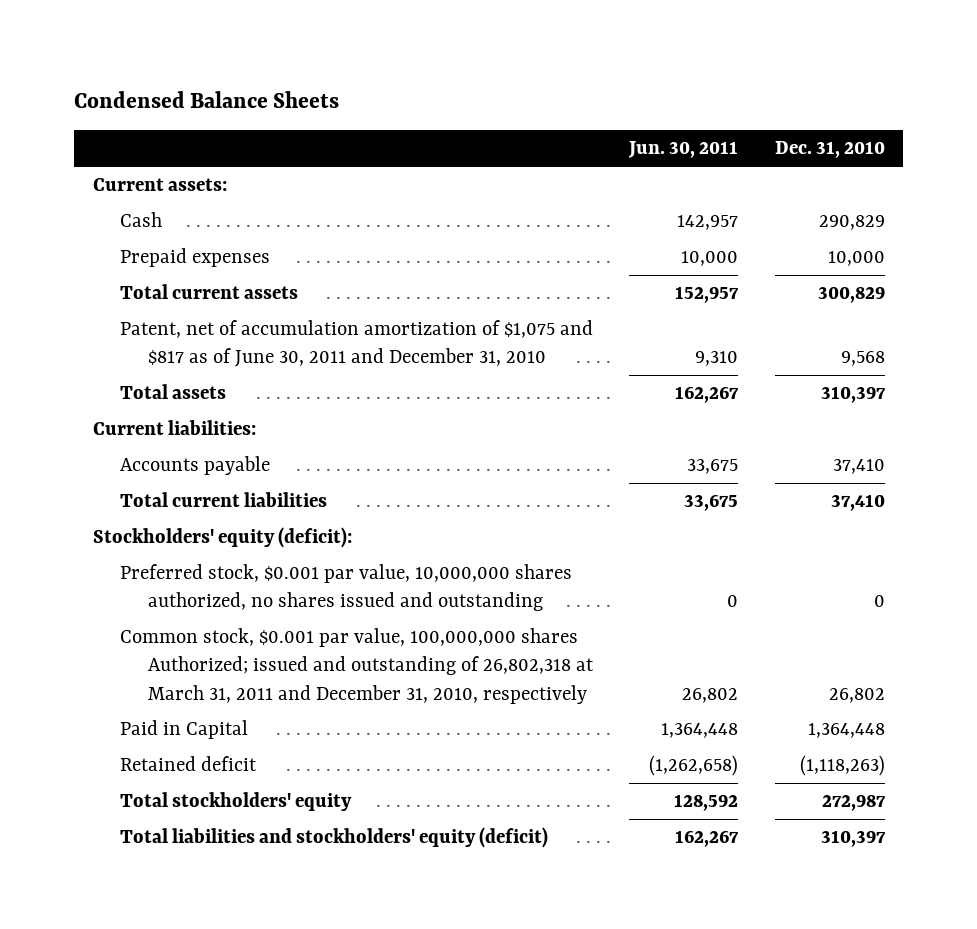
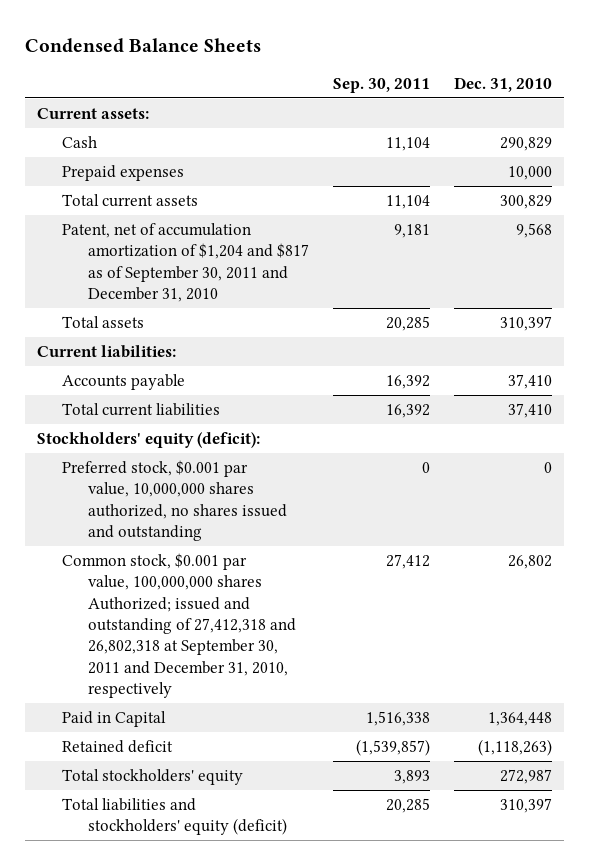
- | Jun. 30, 2011 | Dec. 31, 2010
+ | Sep. 30, 2011 | Dec. 31, 2010
- Patent, net of accumulation amortization of $1,075 and $817 as of June 30, 2011 and December 31, 2010 | 9,310 | 9,568
+ Patent, net of accumulation amortization of $1,204 and $817 as of September 30, 2011 and December 31, 2010 | 9,181 | 9,568
- Common stock, $0.001 par value, 100,000,000 shares Authorized; issued and outstanding of 26,802,318 at March 31, 2011 and December 31, 2010, respectively | 26,802 | 26,802
+ Common stock, $0.001 par value, 100,000,000 shares Authorized; issued and outstanding of 27,412,318 and 26,802,318 at September 30, 2011 and December 31, 2010, respectively | 27,412 | 26,802

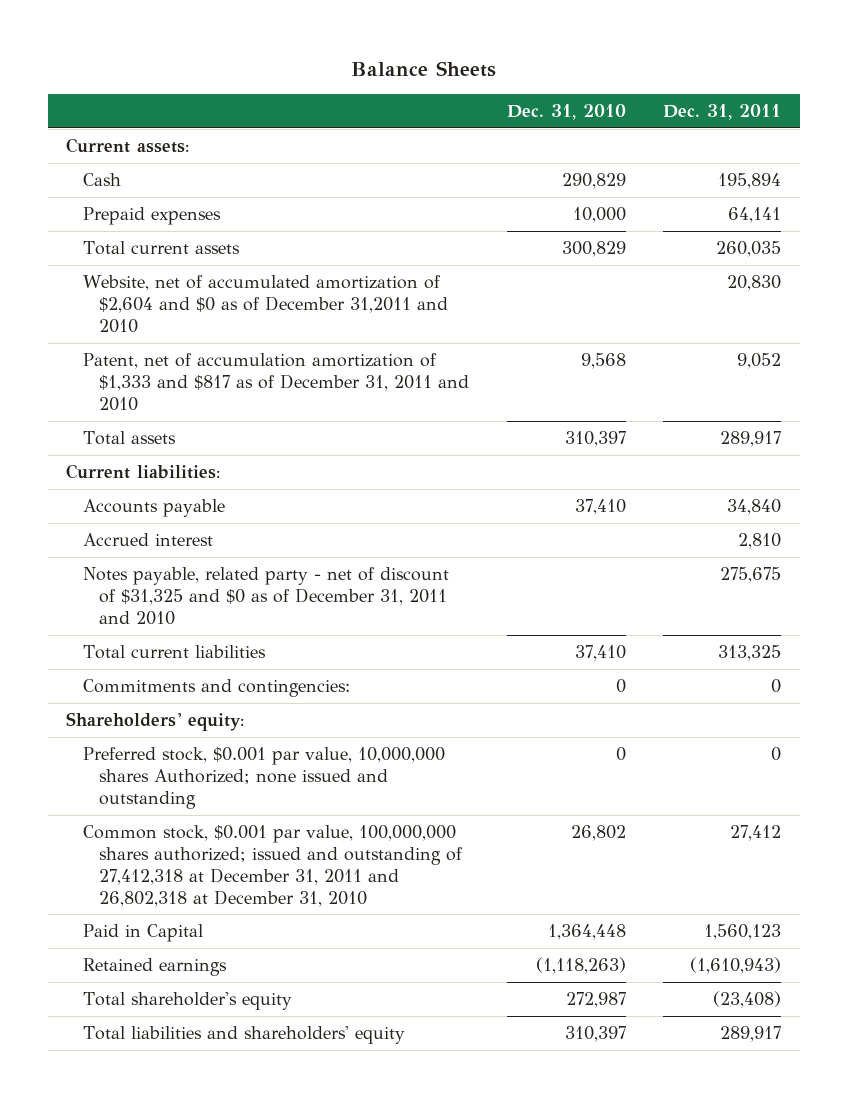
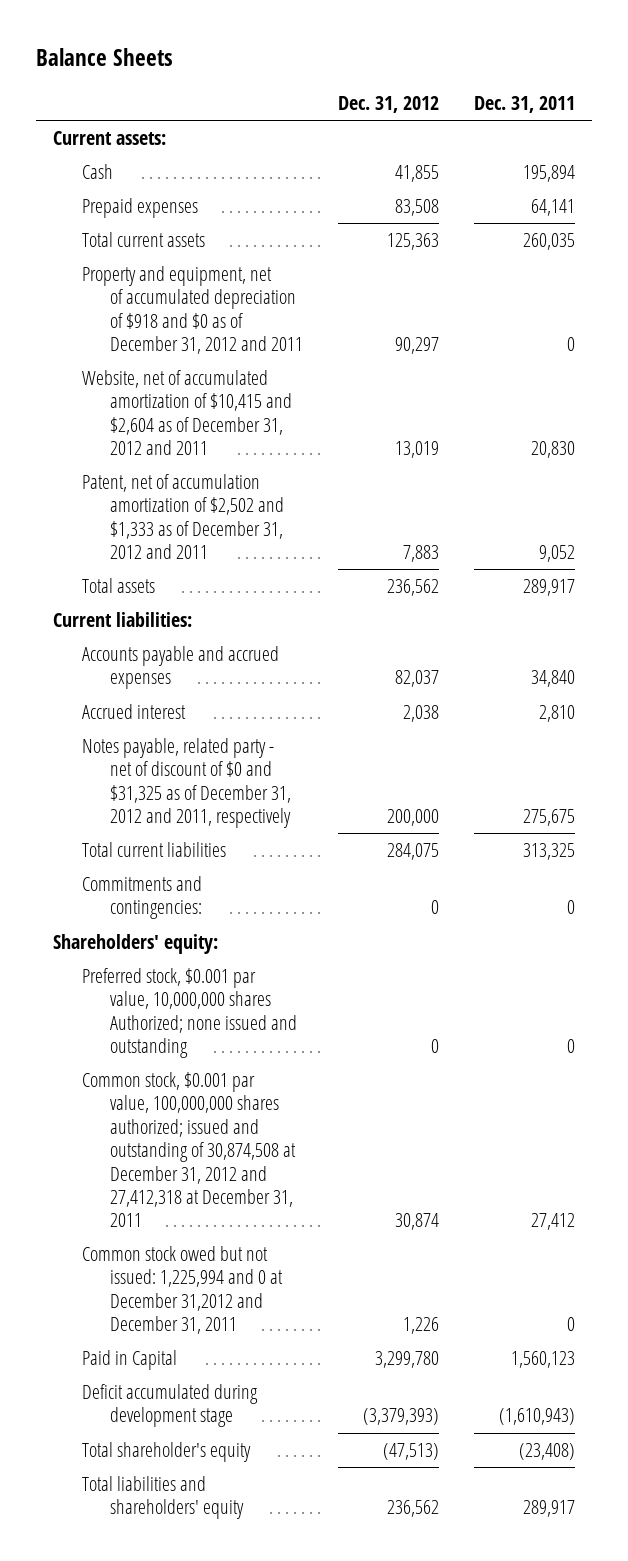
- | Dec. 31, 2010 | Dec. 31, 2011
+ | Dec. 31, 2012 | Dec. 31, 2011
- Website, net of accumulated amortization of $2,604 and $0 as of December 31,2011 and 2010 | | 20,830
- Patent, net of accumulation amortization of $1,333 and $817 as of December 31, 2011 and 2010 | 9,568 | 9,052
+ Property and equipment, net of accumulated depreciation of $918 and $0 as of December 31, 2012 and 2011 | 90,297 | 0
+ Website, net of accumulated amortization of $10,415 and $2,604 as of December 31, 2012 and 2011 | 13,019 | 20,830
+ Patent, net of accumulation amortization of $2,502 and $1,333 as of December 31, 2012 and 2011 | 7,883 | 9,052
- Accounts payable | 37,410 | 34,840
+ Accounts payable and accrued expenses | 82,037 | 34,840
- Notes payable, related party - net of discount of $31,325 and $0 as of December 31, 2011 and 2010 | | 275,675
+ Notes payable, related party - net of discount of $0 and $31,325 as of December 31, 2012 and 2011, respectively | 200,000 | 275,675
- Common stock, $0.001 par value, 100,000,000 shares authorized; issued and outstanding of 27,412,318 at December 31, 2011 and 26,802,318 at December 31, 2010 | 26,802 | 27,412
+ Common stock, $0.001 par value, 100,000,000 shares authorized; issued and outstanding of 30,874,508 at December 31, 2012 and 27,412,318 at December 31, 2011 | 30,874 | 27,412
+ Common stock owed but not issued: 1,225,994 and 0 at December 31,2012 and December 31, 2011 | 1,226 | 0
- Retained earnings | (1,118,263) | (1,610,943)
+ Deficit accumulated during development stage | (3,379,393) | (1,610,943)

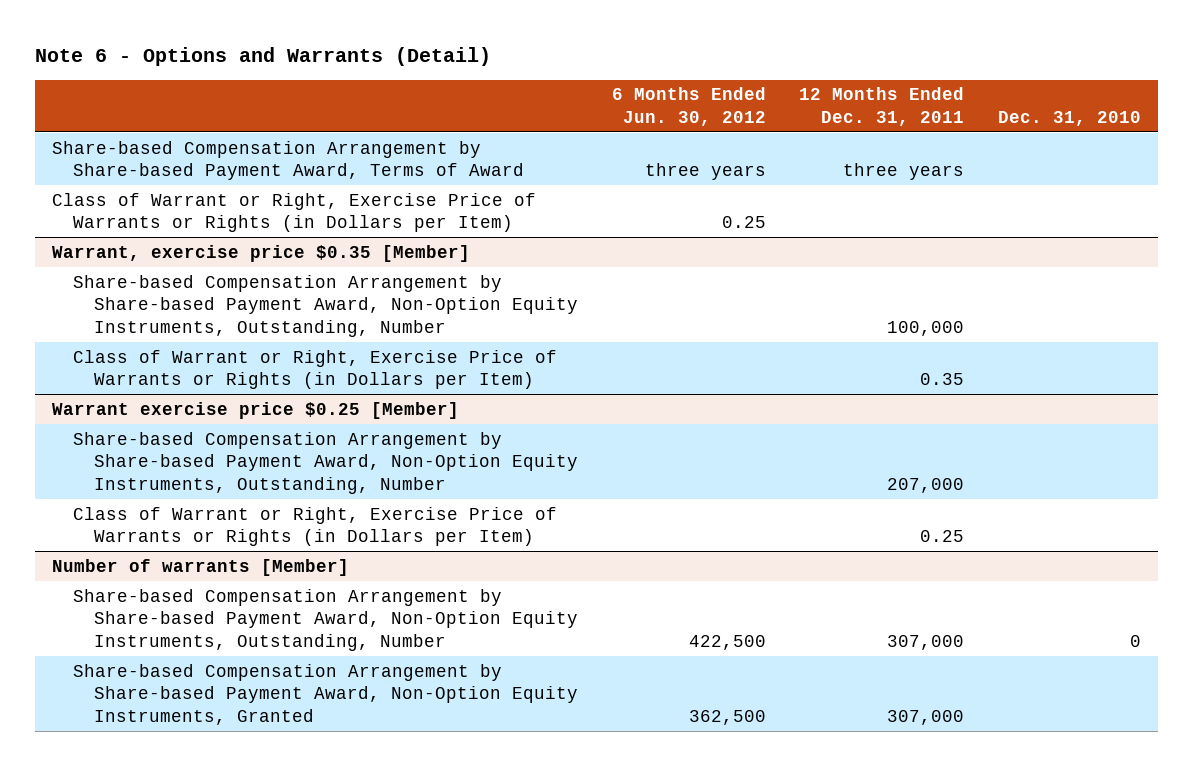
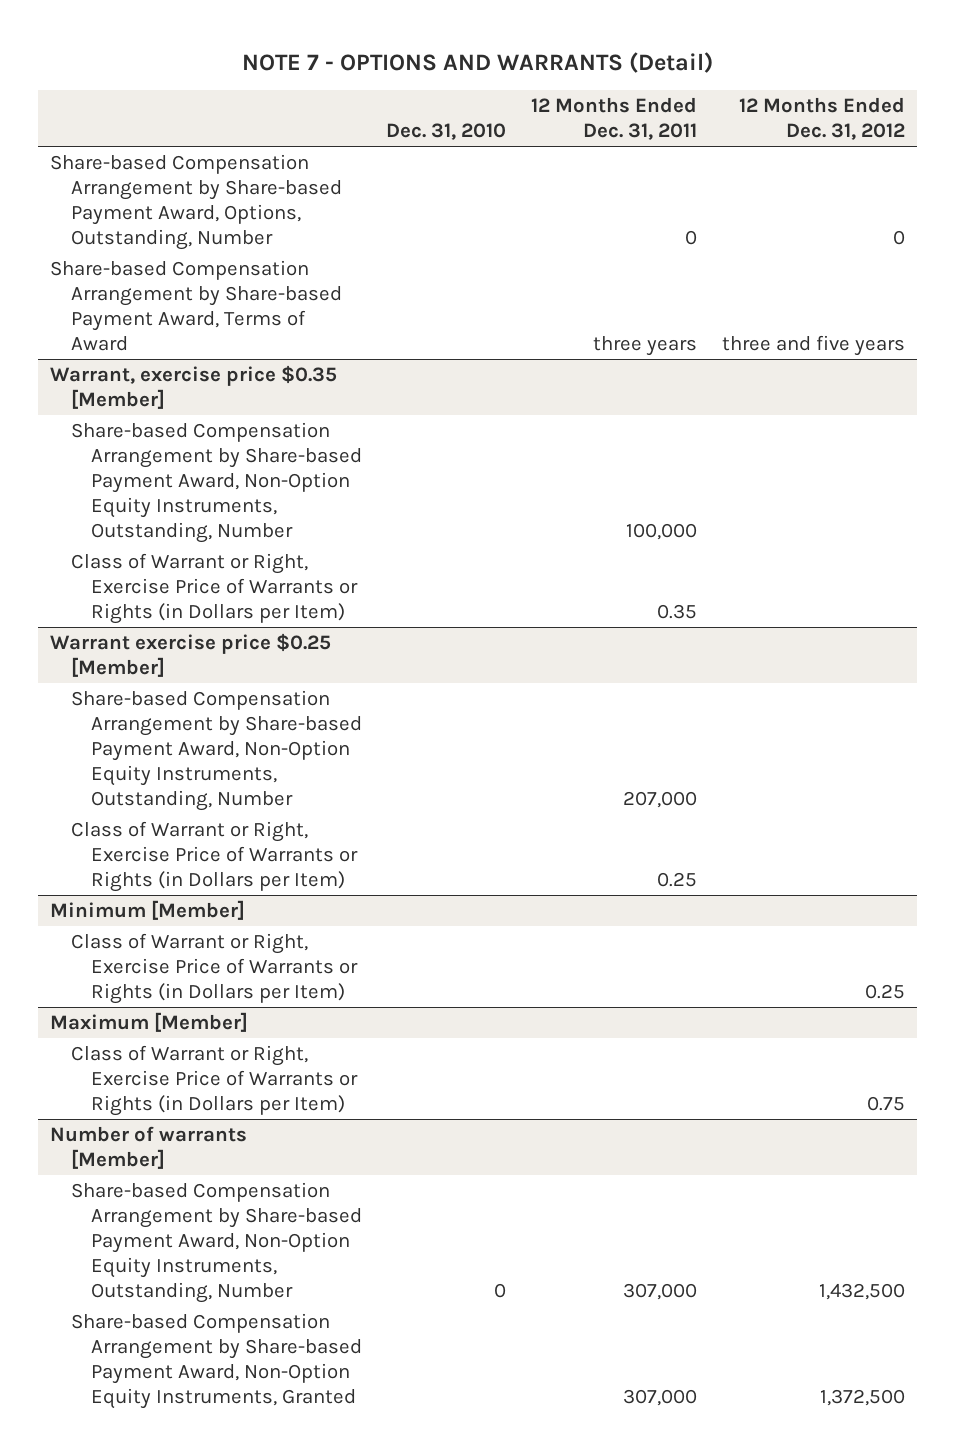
- Note 6 - Options and Warrants (Detail)
+ NOTE 7 - OPTIONS AND WARRANTS (Detail)
- | 6 Months Ended Jun. 30, 2012 | 12 Months Ended Dec. 31, 2011 | Dec. 31, 2010
+ | Dec. 31, 2010 | 12 Months Ended Dec. 31, 2011 | 12 Months Ended Dec. 31, 2012
+ Share-based Compensation Arrangement by Share-based Payment Award, Options, Outstanding, Number | | 0 | 0
- Class of Warrant or Right, Exercise Price of Warrants or Rights (in Dollars per Item) | 0.25 | |
+ Minimum [Member]
+ Class of Warrant or Right, Exercise Price of Warrants or Rights (in Dollars per Item) | | | 0.25
+ Maximum [Member]
+ Class of Warrant or Right, Exercise Price of Warrants or Rights (in Dollars per Item) | | | 0.75

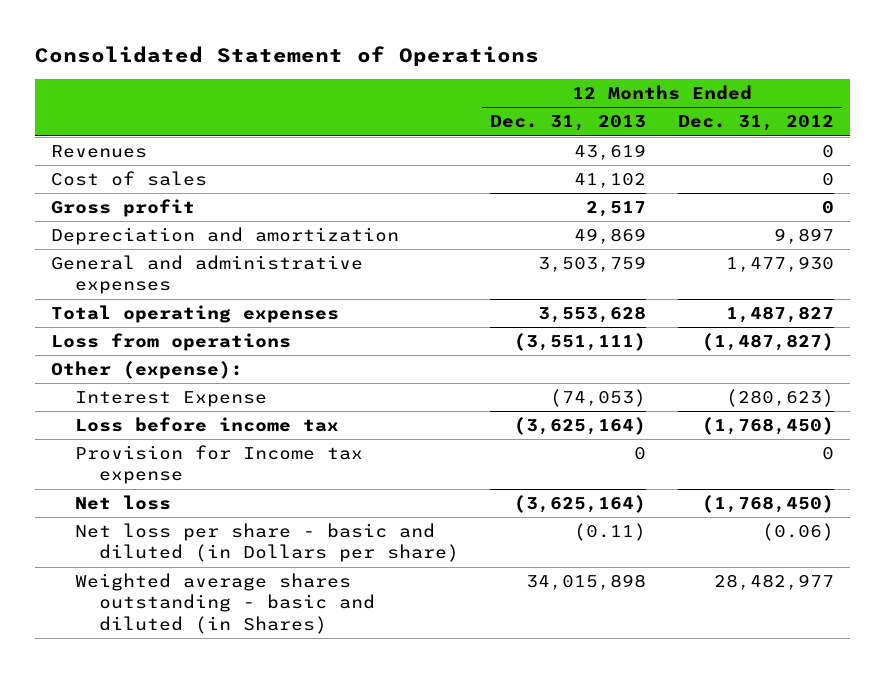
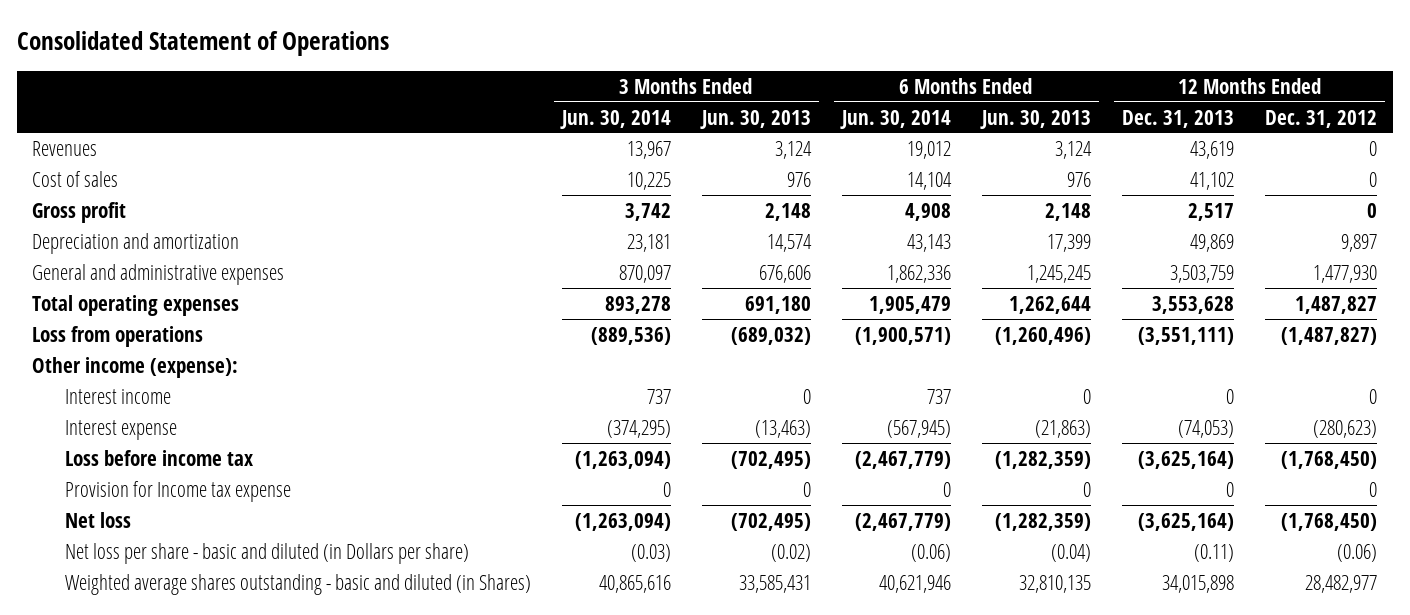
- | 12 Months Ended Dec. 31, 2013 | 12 Months Ended Dec. 31, 2012
+ | 3 Months Ended Jun. 30, 2014 | 3 Months Ended Jun. 30, 2013 | 6 Months Ended Jun. 30, 2014 | 6 Months Ended Jun. 30, 2013 | 12 Months Ended Dec. 31, 2013 | 12 Months Ended Dec. 31, 2012
- Other (expense):
- Interest Expense | (74,053) | (280,623)
+ Other income (expense):
+ Interest income | 737 | 0 | 737 | 0 | 0 | 0
+ Interest expense | (374,295) | (13,463) | (567,945) | (21,863) | (74,053) | (280,623)

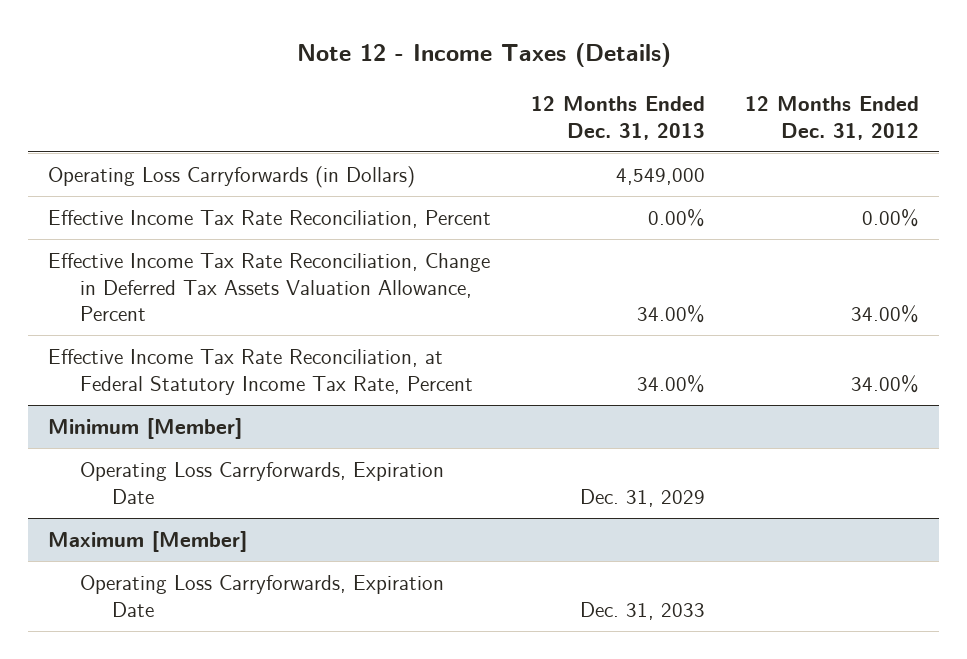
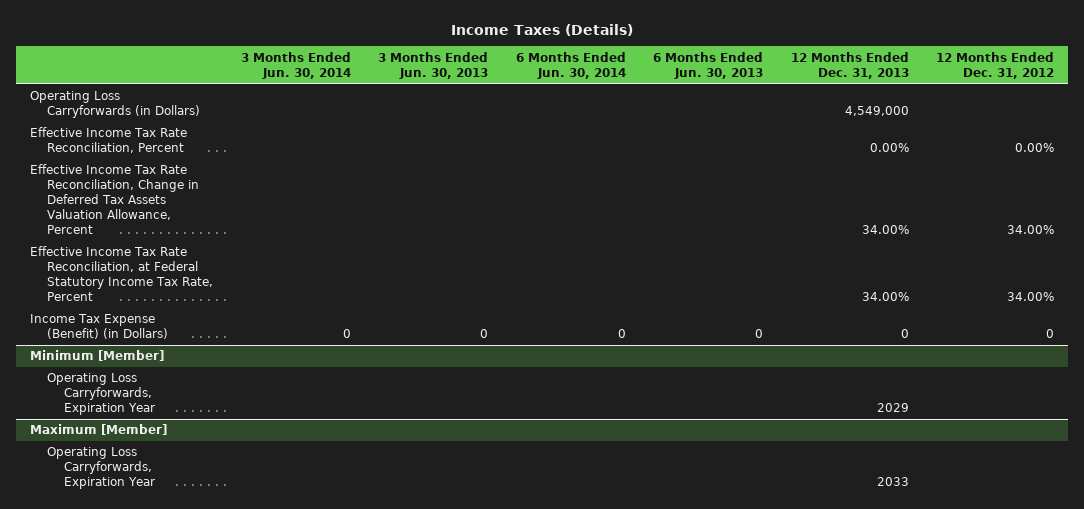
- Note 12 - Income Taxes (Details)
+ Income Taxes (Details)
- | 12 Months Ended Dec. 31, 2013 | 12 Months Ended Dec. 31, 2012
+ | 3 Months Ended Jun. 30, 2014 | 3 Months Ended Jun. 30, 2013 | 6 Months Ended Jun. 30, 2014 | 6 Months Ended Jun. 30, 2013 | 12 Months Ended Dec. 31, 2013 | 12 Months Ended Dec. 31, 2012
+ Income Tax Expense (Benefit) (in Dollars) | 0 | 0 | 0 | 0 | 0 | 0
@ Minimum [Member]
- Operating Loss Carryforwards, Expiration Date | Dec. 31, 2029 |
+ Operating Loss Carryforwards, Expiration Year | | | | | 2029 |
@ Maximum [Member]
- Operating Loss Carryforwards, Expiration Date | Dec. 31, 2033 |
+ Operating Loss Carryforwards, Expiration Year | | | | | 2033 |

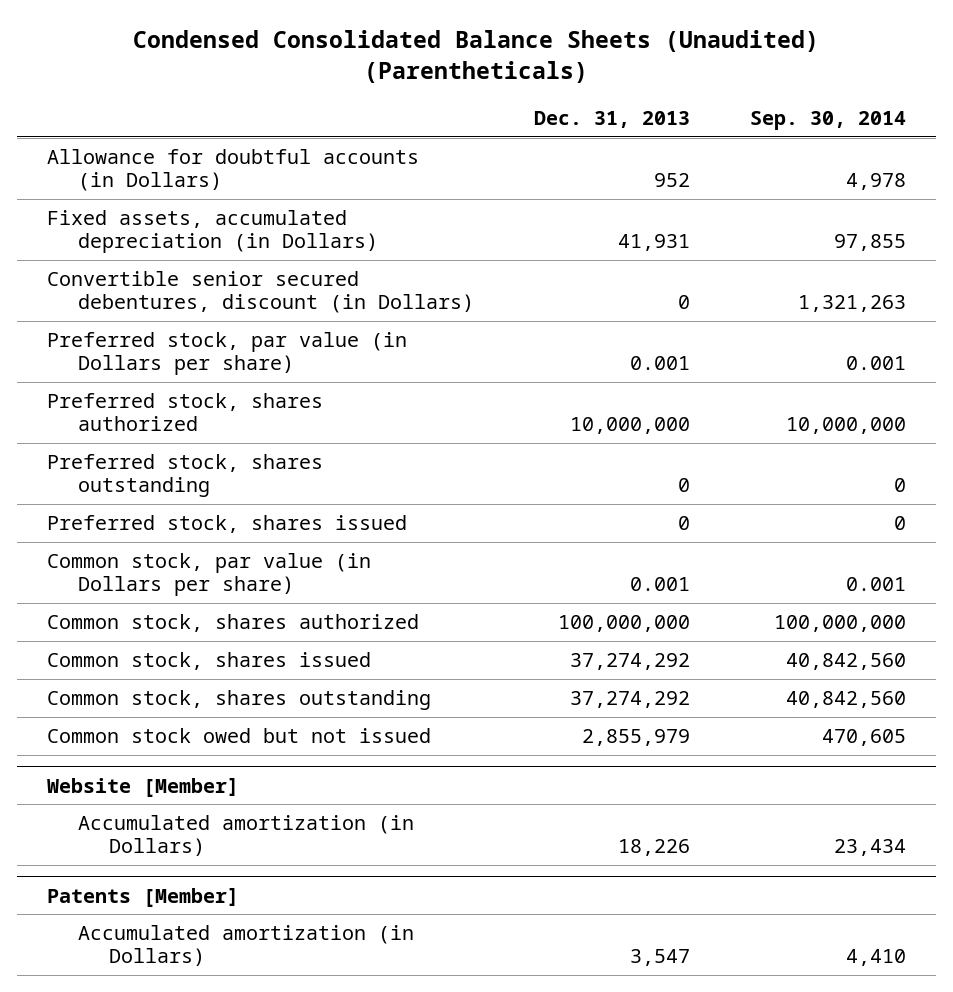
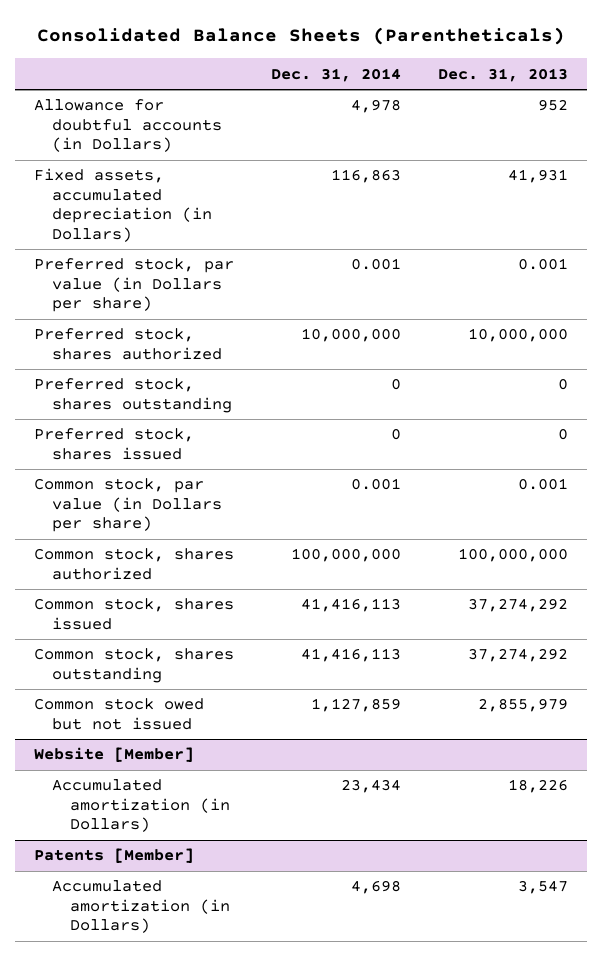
- Condensed Consolidated Balance Sheets (Unaudited) (Parentheticals)
+ Consolidated Balance Sheets (Parentheticals)
- | Dec. 31, 2013 | Sep. 30, 2014
+ | Dec. 31, 2014 | Dec. 31, 2013
- Convertible senior secured debentures, discount (in Dollars) | 0 | 1,321,263

